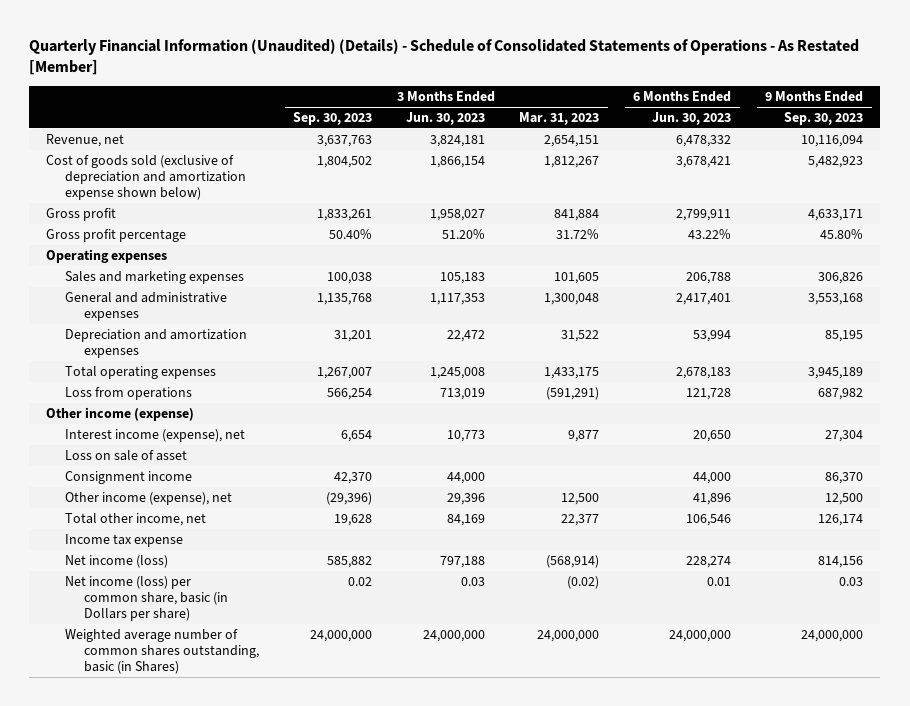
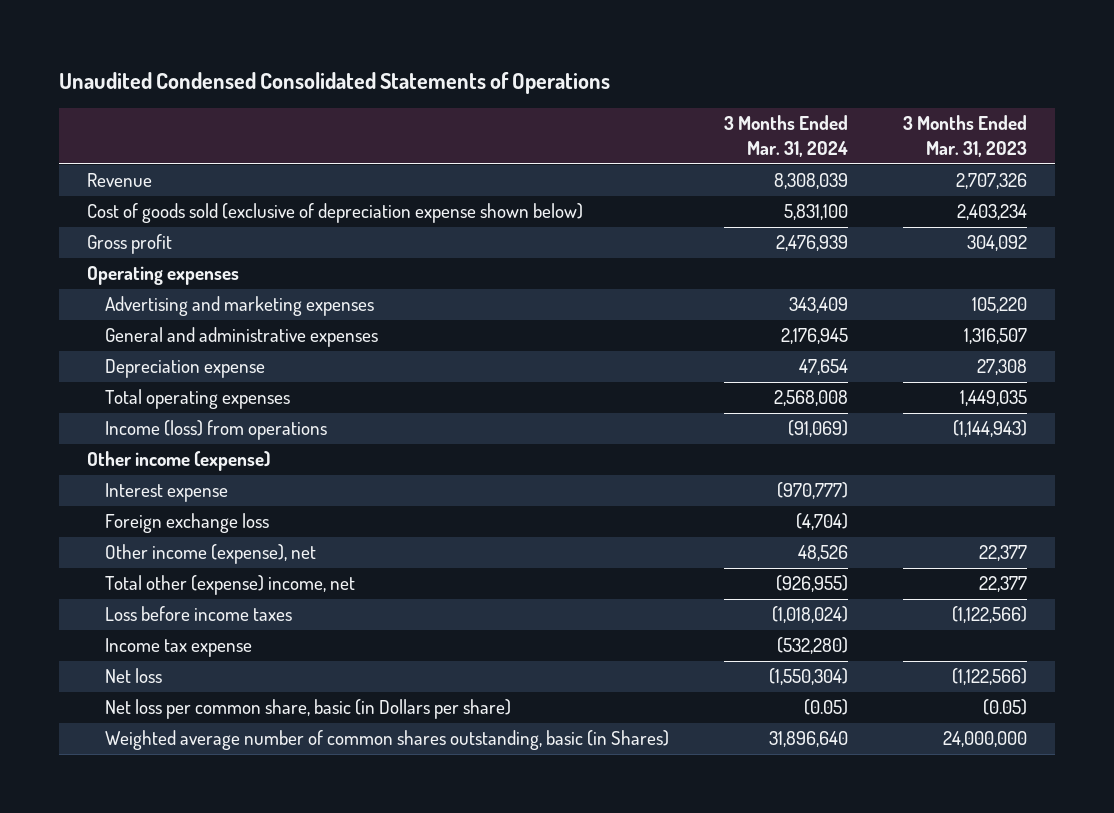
- Quarterly Financial Information (Unaudited) (Details) - Schedule of Consolidated Statements of Operations - As Restated [Member]
+ Unaudited Condensed Consolidated Statements of Operations
- | 3 Months Ended Sep. 30, 2023 | 3 Months Ended Jun. 30, 2023 | 3 Months Ended Mar. 31, 2023 | 6 Months Ended Jun. 30, 2023 | 9 Months Ended Sep. 30, 2023
+ | 3 Months Ended Mar. 31, 2024 | 3 Months Ended Mar. 31, 2023
- Revenue, net | 3,637,763 | 3,824,181 | 2,654,151 | 6,478,332 | 10,116,094
- Cost of goods sold (exclusive of depreciation and amortization expense shown below) | 1,804,502 | 1,866,154 | 1,812,267 | 3,678,421 | 5,482,923
- Gross profit | 1,833,261 | 1,958,027 | 841,884 | 2,799,911 | 4,633,171
- Gross profit percentage | 50.40% | 51.20% | 31.72% | 43.22% | 45.80%
+ Revenue | 8,308,039 | 2,707,326
+ Cost of goods sold (exclusive of depreciation expense shown below) | 5,831,100 | 2,403,234
+ Gross profit | 2,476,939 | 304,092
- Sales and marketing expenses | 100,038 | 105,183 | 101,605 | 206,788 | 306,826
- General and administrative expenses | 1,135,768 | 1,117,353 | 1,300,048 | 2,417,401 | 3,553,168
- Depreciation and amortization expenses | 31,201 | 22,472 | 31,522 | 53,994 | 85,195
- Total operating expenses | 1,267,007 | 1,245,008 | 1,433,175 | 2,678,183 | 3,945,189
- Loss from operations | 566,254 | 713,019 | (591,291) | 121,728 | 687,982
+ Advertising and marketing expenses | 343,409 | 105,220
+ General and administrative expenses | 2,176,945 | 1,316,507
+ Depreciation expense | 47,654 | 27,308
+ Total operating expenses | 2,568,008 | 1,449,035
+ Income (loss) from operations | (91,069) | (1,144,943)
- Interest income (expense), net | 6,654 | 10,773 | 9,877 | 20,650 | 27,304
- Loss on sale of asset
- Consignment income | 42,370 | 44,000 | | 44,000 | 86,370
- Other income (expense), net | (29,396) | 29,396 | 12,500 | 41,896 | 12,500
- Total other income, net | 19,628 | 84,169 | 22,377 | 106,546 | 126,174
+ Interest expense | (970,777) |
+ Foreign exchange loss | (4,704) |
+ Other income (expense), net | 48,526 | 22,377
+ Total other (expense) income, net | (926,955) | 22,377
+ Loss before income taxes | (1,018,024) | (1,122,566)
- Net income (loss) | 585,882 | 797,188 | (568,914) | 228,274 | 814,156
- Net income (loss) per common share, basic (in Dollars per share) | 0.02 | 0.03 | (0.02) | 0.01 | 0.03
+ Net loss | (1,550,304) | (1,122,566)
+ Net loss per common share, basic (in Dollars per share) | (0.05) | (0.05)

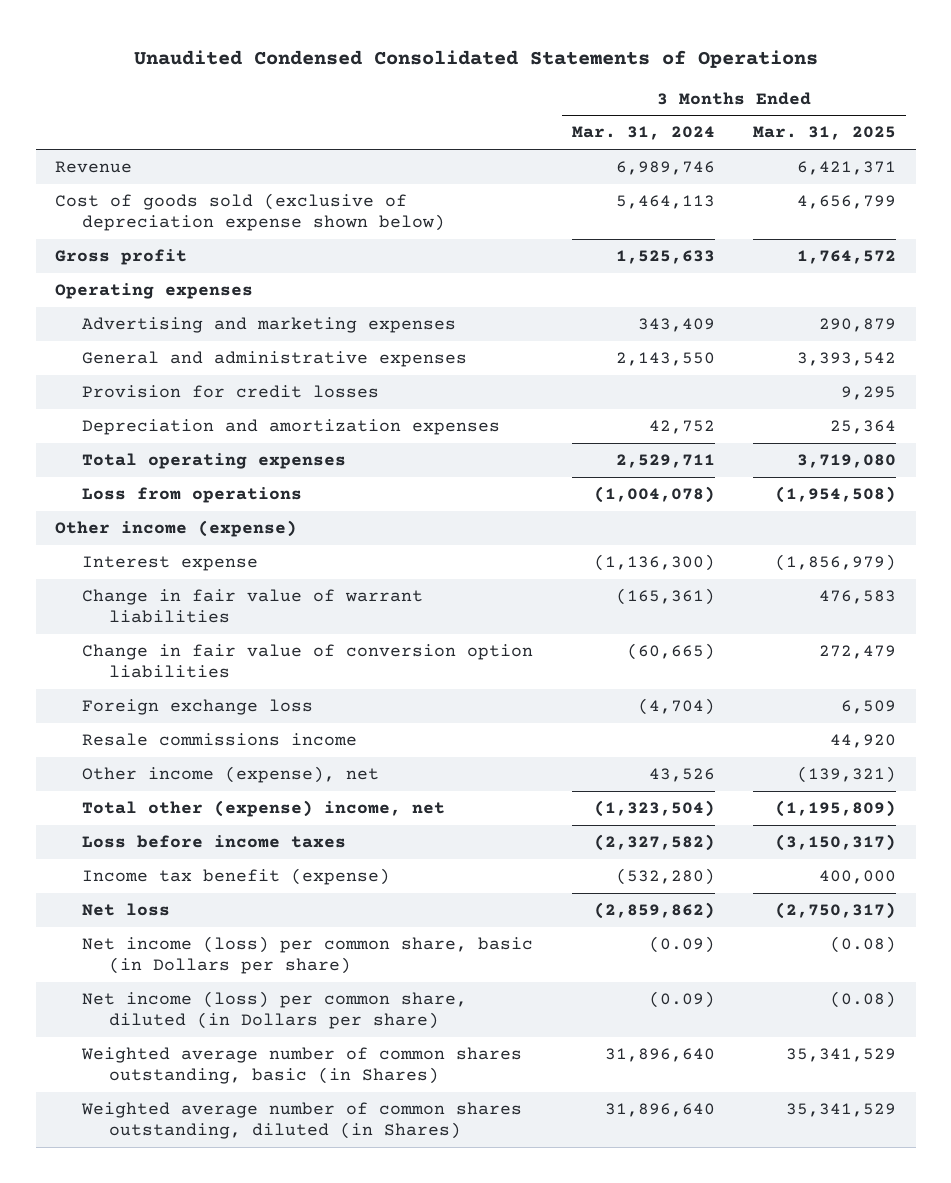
- | 3 Months Ended Mar. 31, 2024 | 3 Months Ended Mar. 31, 2023
+ | 3 Months Ended Mar. 31, 2024 | 3 Months Ended Mar. 31, 2025
- Revenue | 8,308,039 | 2,707,326
- Cost of goods sold (exclusive of depreciation expense shown below) | 5,831,100 | 2,403,234
- Gross profit | 2,476,939 | 304,092
+ Revenue | 6,989,746 | 6,421,371
+ Cost of goods sold (exclusive of depreciation expense shown below) | 5,464,113 | 4,656,799
+ Gross profit | 1,525,633 | 1,764,572
- General and administrative expenses | 2,176,945 | 1,316,507
- Depreciation expense | 47,654 | 27,308
- Total operating expenses | 2,568,008 | 1,449,035
- Income (loss) from operations | (91,069) | (1,144,943)
+ General and administrative expenses | 2,143,550 | 3,393,542
+ Provision for credit losses | | 9,295
+ Depreciation and amortization expenses | 42,752 | 25,364
+ Total operating expenses | 2,529,711 | 3,719,080
+ Loss from operations | (1,004,078) | (1,954,508)
- Interest expense | (970,777) |
+ Interest expense | (1,136,300) | (1,856,979)
+ Change in fair value of warrant liabilities | (165,361) | 476,583
+ Change in fair value of conversion option liabilities | (60,665) | 272,479
- Other income (expense), net | 48,526 | 22,377
- Total other (expense) income, net | (926,955) | 22,377
- Loss before income taxes | (1,018,024) | (1,122,566)
- Income tax expense | (532,280) |
- Net loss | (1,550,304) | (1,122,566)
- Net loss per common share, basic (in Dollars per share) | (0.05) | (0.05)
+ Resale commissions income | | 44,920
+ Other income (expense), net | 43,526 | (139,321)
+ Total other (expense) income, net | (1,323,504) | (1,195,809)
+ Loss before income taxes | (2,327,582) | (3,150,317)
+ Income tax benefit (expense) | (532,280) | 400,000
+ Net loss | (2,859,862) | (2,750,317)
+ Net income (loss) per common share, basic (in Dollars per share) | (0.09) | (0.08)
+ Net income (loss) per common share, diluted (in Dollars per share) | (0.09) | (0.08)
+ Weighted average number of common shares outstanding, diluted (in Shares) | 31,896,640 | 35,341,529

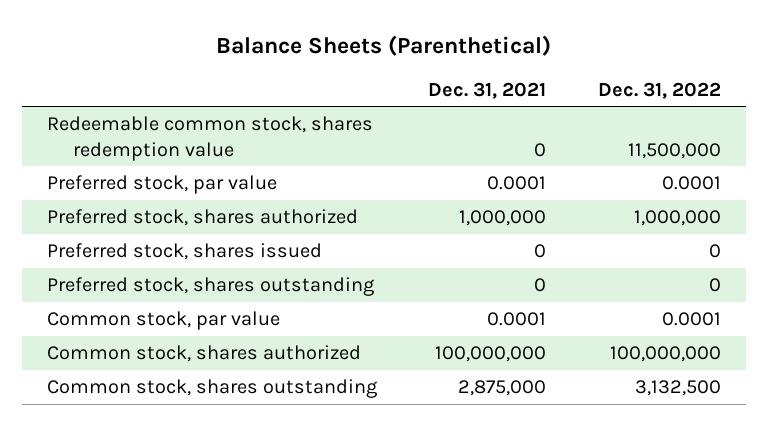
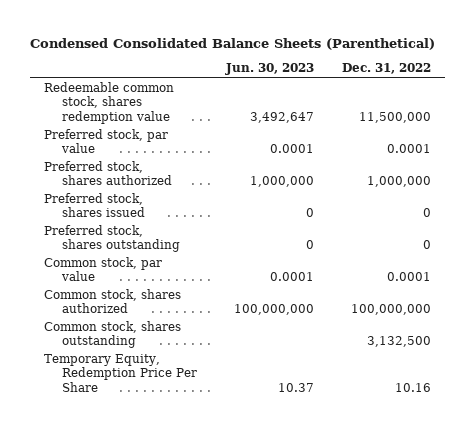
- Balance Sheets (Parenthetical)
+ Condensed Consolidated Balance Sheets (Parenthetical)
- | Dec. 31, 2021 | Dec. 31, 2022
+ | Jun. 30, 2023 | Dec. 31, 2022
+ Temporary Equity, Redemption Price Per Share | 10.37 | 10.16

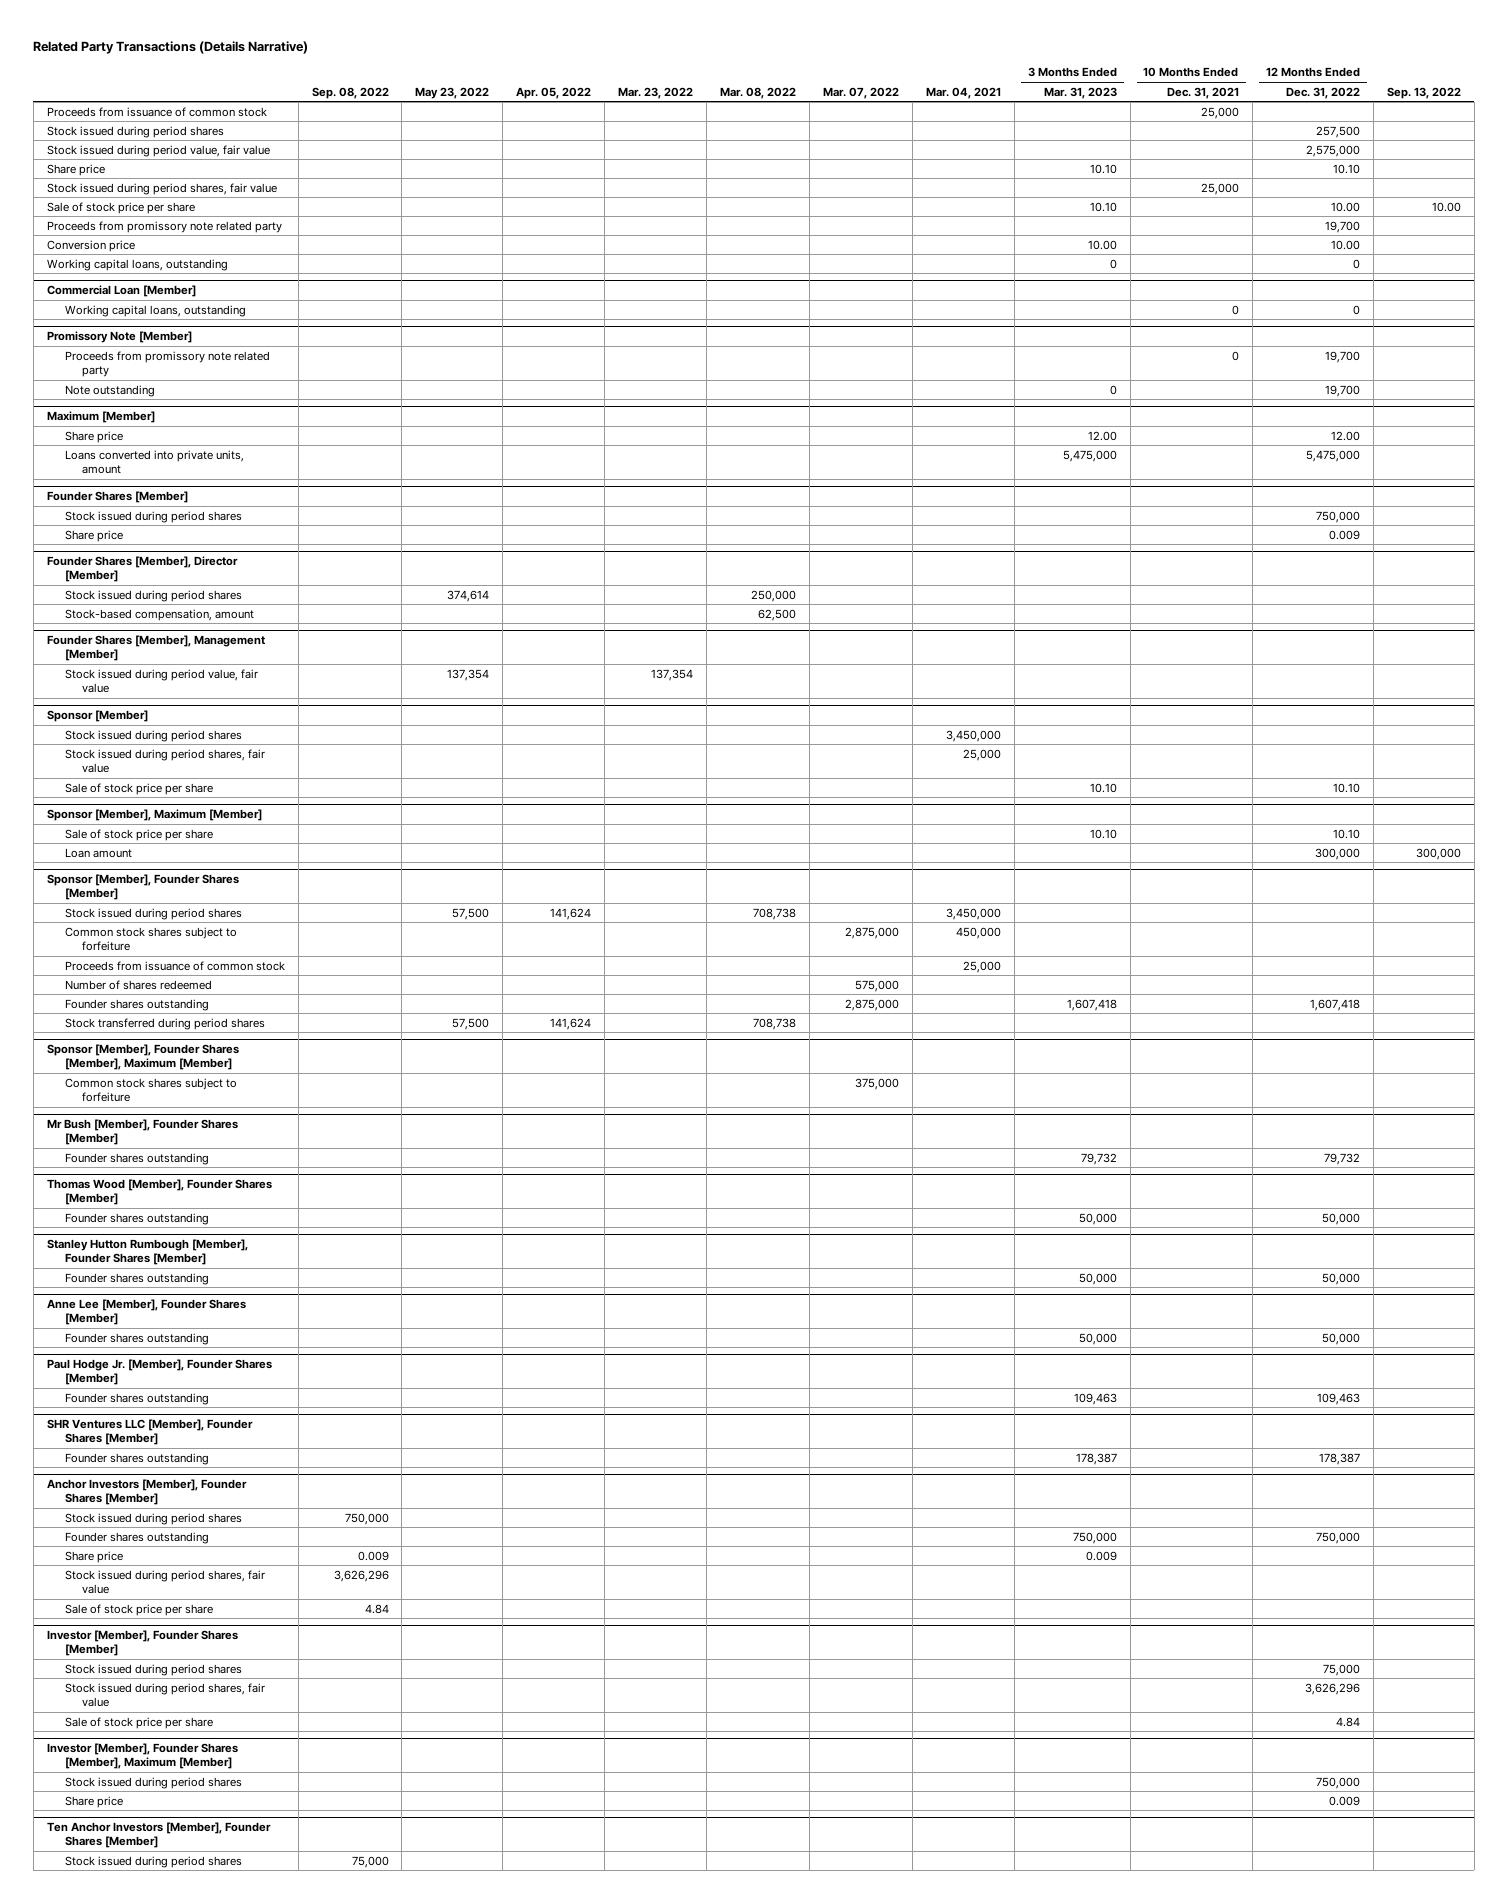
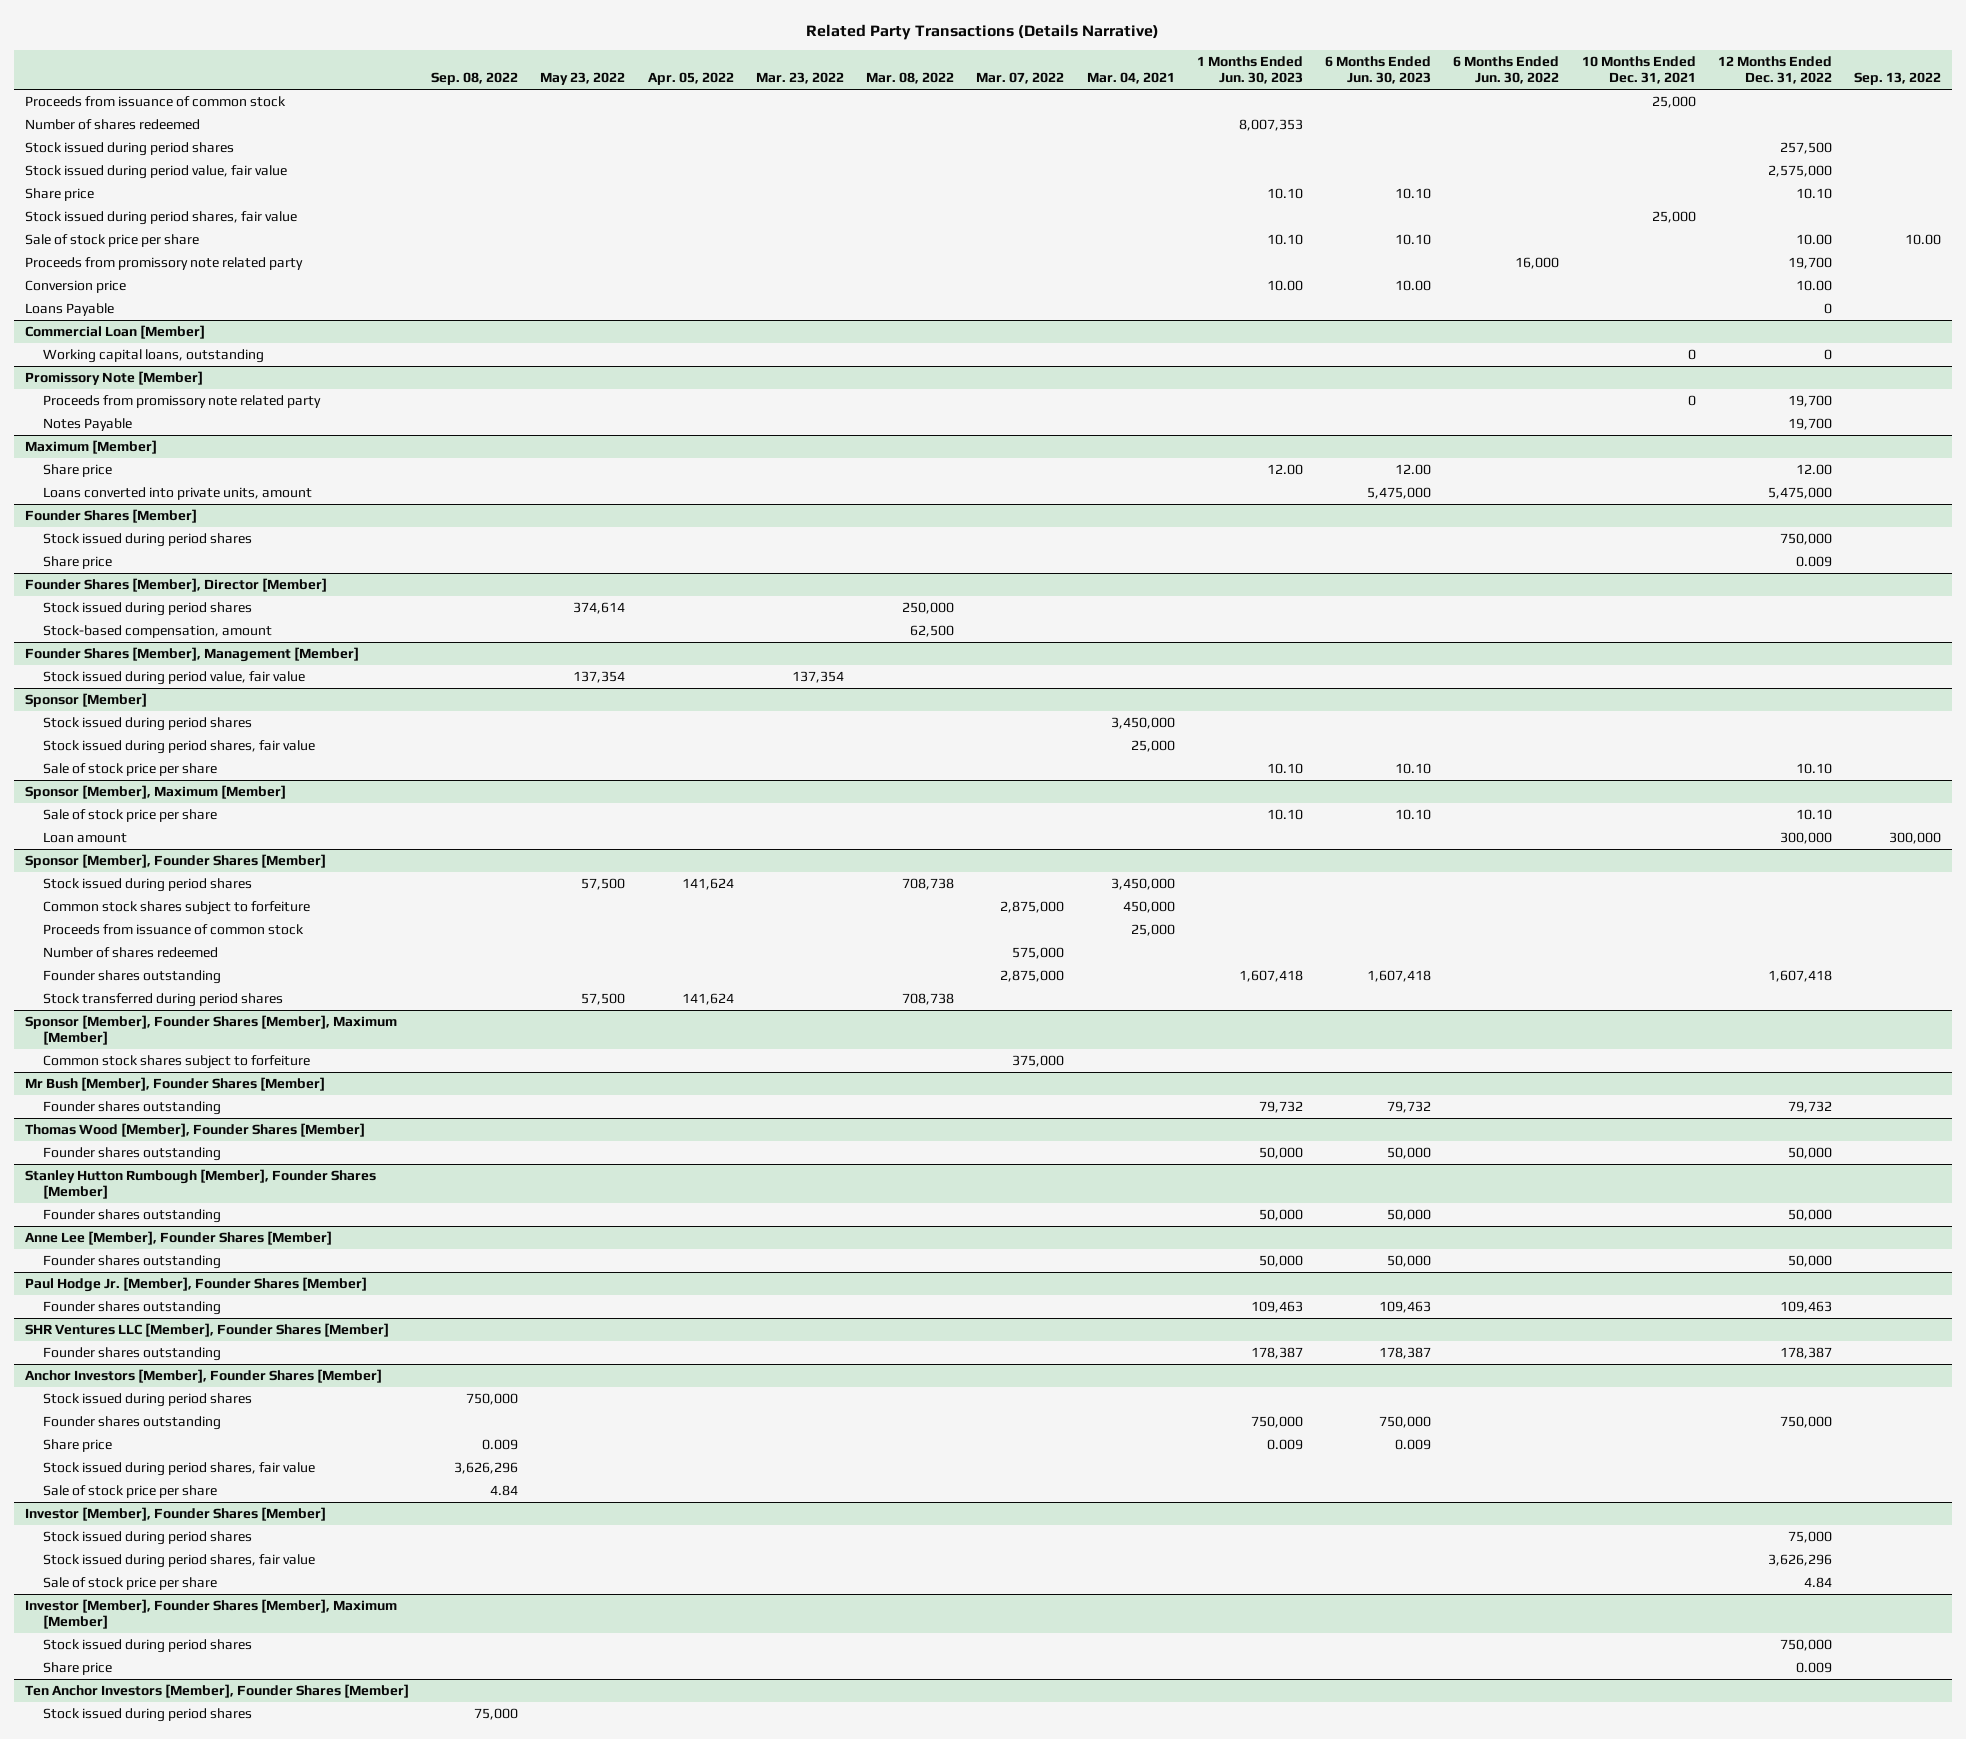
- | Sep. 08, 2022 | May 23, 2022 | Apr. 05, 2022 | Mar. 23, 2022 | Mar. 08, 2022 | Mar. 07, 2022 | Mar. 04, 2021 | 3 Months Ended Mar. 31, 2023 | 10 Months Ended Dec. 31, 2021 | 12 Months Ended Dec. 31, 2022 | Sep. 13, 2022
+ | Sep. 08, 2022 | May 23, 2022 | Apr. 05, 2022 | Mar. 23, 2022 | Mar. 08, 2022 | Mar. 07, 2022 | Mar. 04, 2021 | 1 Months Ended Jun. 30, 2023 | 6 Months Ended Jun. 30, 2023 | 6 Months Ended Jun. 30, 2022 | 10 Months Ended Dec. 31, 2021 | 12 Months Ended Dec. 31, 2022 | Sep. 13, 2022
+ Number of shares redeemed | | | | | | | | 8,007,353 | | | | |
- Working capital loans, outstanding | | | | | | | | 0 | | 0 |
+ Loans Payable | | | | | | | | | | | | 0 |
@ Promissory Note [Member]
- Note outstanding | | | | | | | | 0 | | 19,700 |
+ Notes Payable | | | | | | | | | | | | 19,700 |

